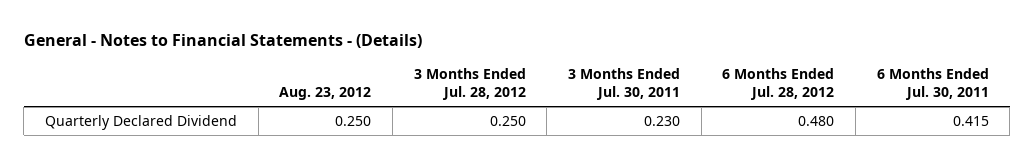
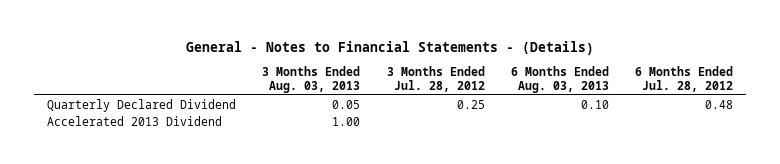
- | Aug. 23, 2012 | 3 Months Ended Jul. 28, 2012 | 3 Months Ended Jul. 30, 2011 | 6 Months Ended Jul. 28, 2012 | 6 Months Ended Jul. 30, 2011
+ | 3 Months Ended Aug. 03, 2013 | 3 Months Ended Jul. 28, 2012 | 6 Months Ended Aug. 03, 2013 | 6 Months Ended Jul. 28, 2012
- Quarterly Declared Dividend | 0.250 | 0.250 | 0.230 | 0.480 | 0.415
+ Quarterly Declared Dividend | 0.05 | 0.25 | 0.10 | 0.48
+ Accelerated 2013 Dividend | 1.00 | | |

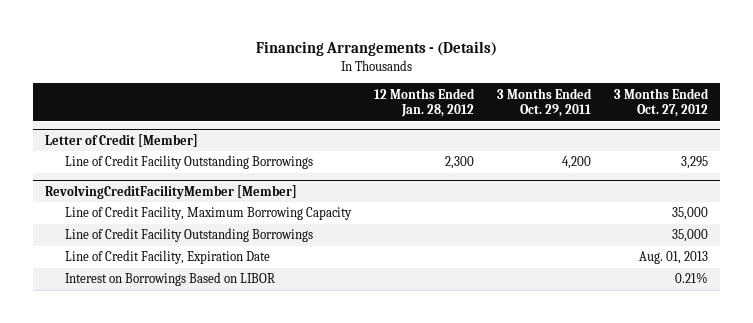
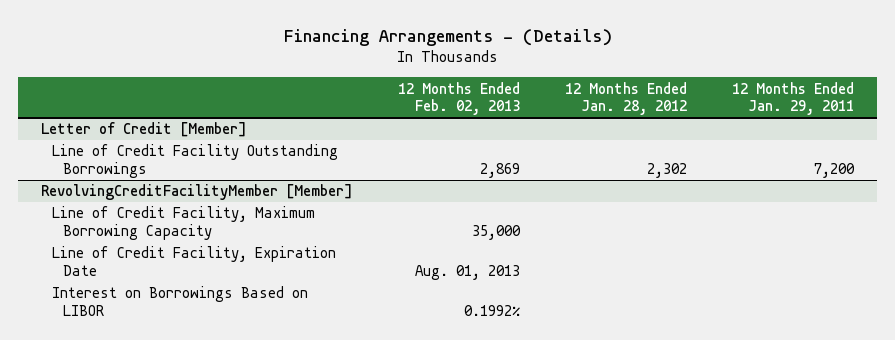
- | 12 Months Ended Jan. 28, 2012 | 3 Months Ended Oct. 29, 2011 | 3 Months Ended Oct. 27, 2012
+ | 12 Months Ended Feb. 02, 2013 | 12 Months Ended Jan. 28, 2012 | 12 Months Ended Jan. 29, 2011
@ Letter of Credit [Member]
- Line of Credit Facility Outstanding Borrowings | 2,300 | 4,200 | 3,295
+ Line of Credit Facility Outstanding Borrowings | 2,869 | 2,302 | 7,200
@ RevolvingCreditFacilityMember [Member]
- Line of Credit Facility Outstanding Borrowings | | | 35,000

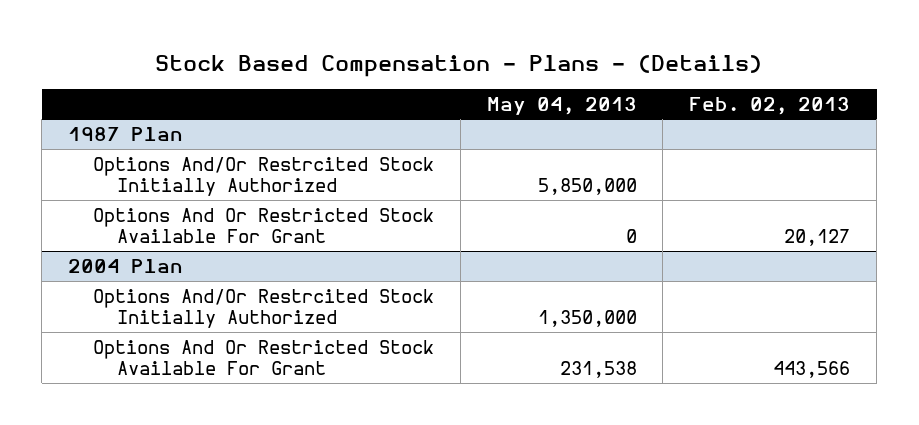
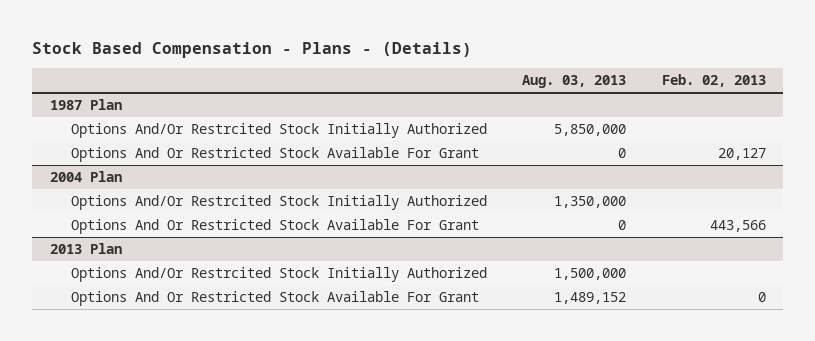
- | May 04, 2013 | Feb. 02, 2013
+ | Aug. 03, 2013 | Feb. 02, 2013
+ 2013 Plan
+ Options And/Or Restrcited Stock Initially Authorized | 1,500,000 |
+ Options And Or Restricted Stock Available For Grant | 1,489,152 | 0

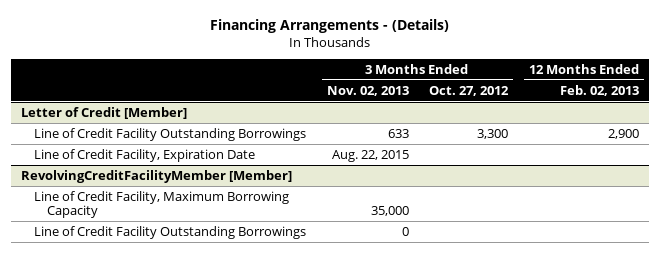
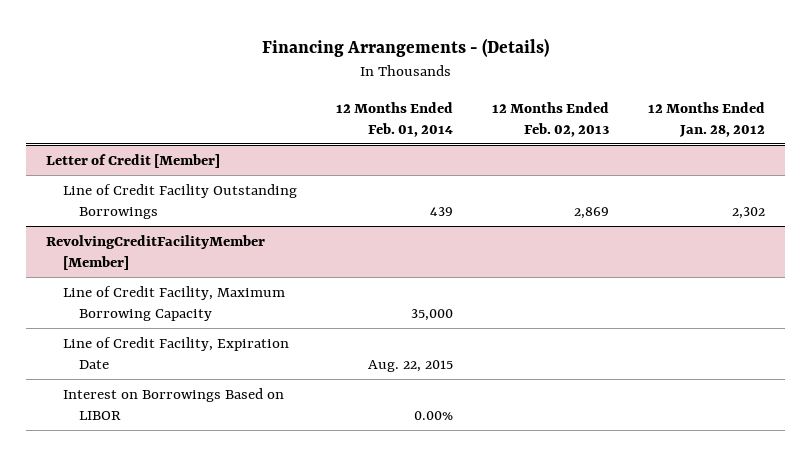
- | 3 Months Ended Nov. 02, 2013 | 3 Months Ended Oct. 27, 2012 | 12 Months Ended Feb. 02, 2013
+ | 12 Months Ended Feb. 01, 2014 | 12 Months Ended Feb. 02, 2013 | 12 Months Ended Jan. 28, 2012
@ Letter of Credit [Member]
- Line of Credit Facility Outstanding Borrowings | 633 | 3,300 | 2,900
- Line of Credit Facility, Expiration Date | Aug. 22, 2015 | |
+ Line of Credit Facility Outstanding Borrowings | 439 | 2,869 | 2,302
@ RevolvingCreditFacilityMember [Member]
- Line of Credit Facility Outstanding Borrowings | 0 | |
+ Line of Credit Facility, Expiration Date | Aug. 22, 2015 | |
+ Interest on Borrowings Based on LIBOR | 0.00% | |

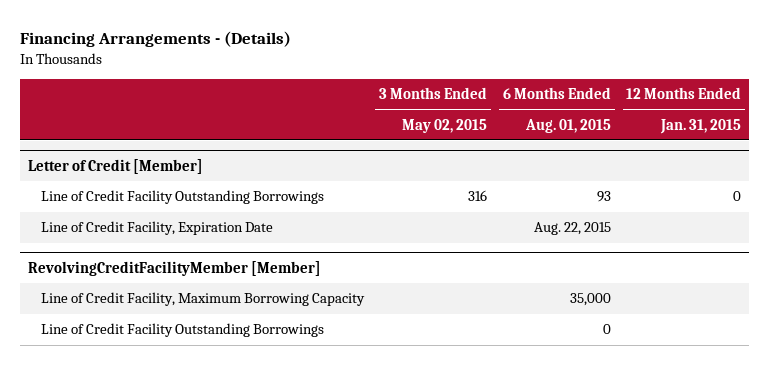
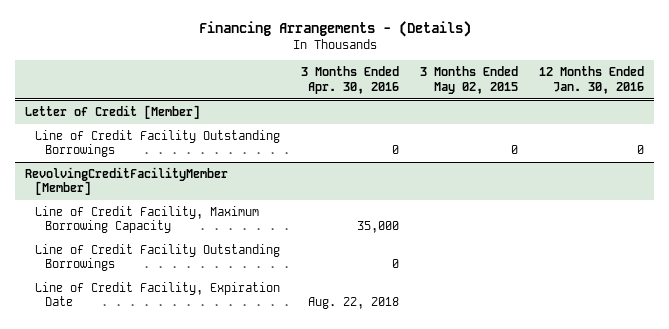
- | 3 Months Ended May 02, 2015 | 6 Months Ended Aug. 01, 2015 | 12 Months Ended Jan. 31, 2015
+ | 3 Months Ended Apr. 30, 2016 | 3 Months Ended May 02, 2015 | 12 Months Ended Jan. 30, 2016
@ Letter of Credit [Member]
- Line of Credit Facility Outstanding Borrowings | 316 | 93 | 0
- Line of Credit Facility, Expiration Date | | Aug. 22, 2015 |
+ Line of Credit Facility Outstanding Borrowings | 0 | 0 | 0
@ RevolvingCreditFacilityMember [Member]
+ Line of Credit Facility, Expiration Date | Aug. 22, 2018 | |

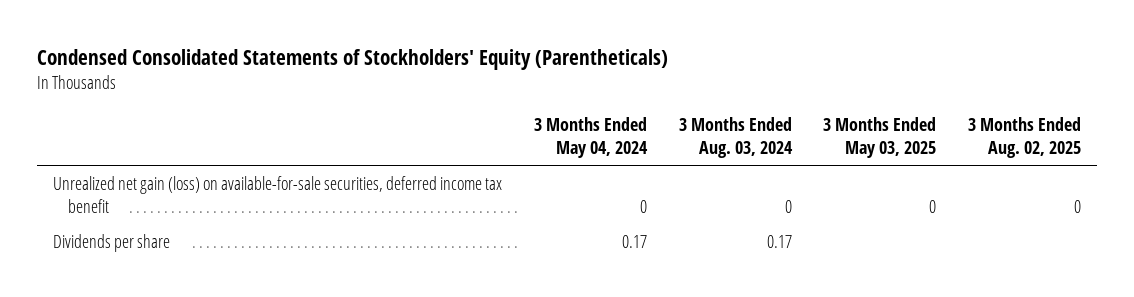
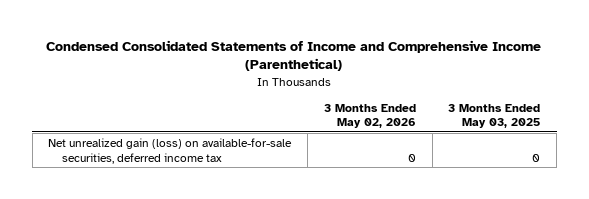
- Condensed Consolidated Statements of Stockholders' Equity (Parentheticals)
+ Condensed Consolidated Statements of Income and Comprehensive Income (Parenthetical)
- | 3 Months Ended May 04, 2024 | 3 Months Ended Aug. 03, 2024 | 3 Months Ended May 03, 2025 | 3 Months Ended Aug. 02, 2025
+ | 3 Months Ended May 02, 2026 | 3 Months Ended May 03, 2025
- Unrealized net gain (loss) on available-for-sale securities, deferred income tax benefit | 0 | 0 | 0 | 0
- Dividends per share | 0.17 | 0.17 | |
+ Net unrealized gain (loss) on available-for-sale securities, deferred income tax | 0 | 0

